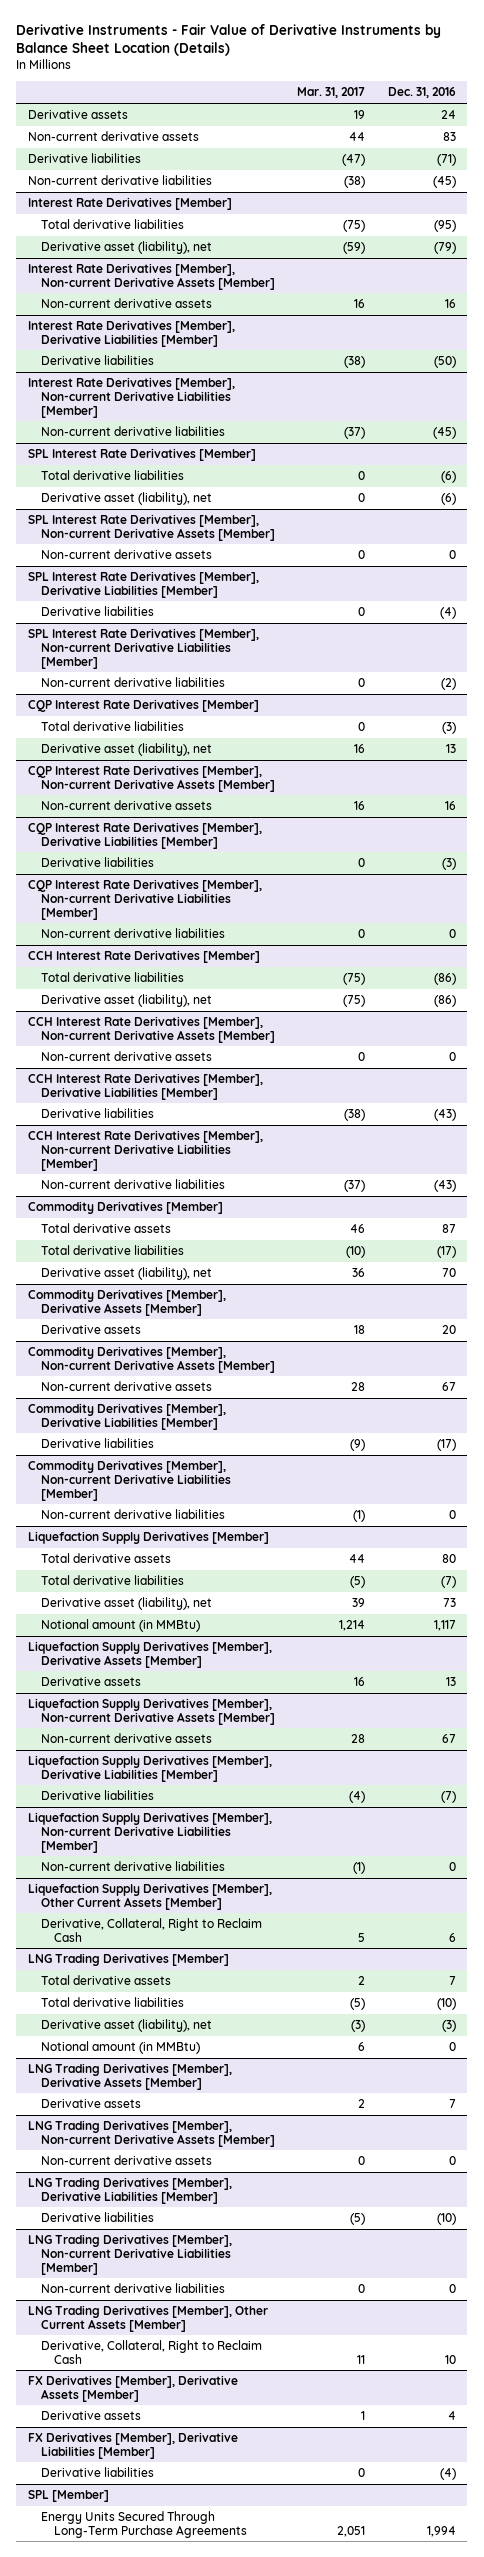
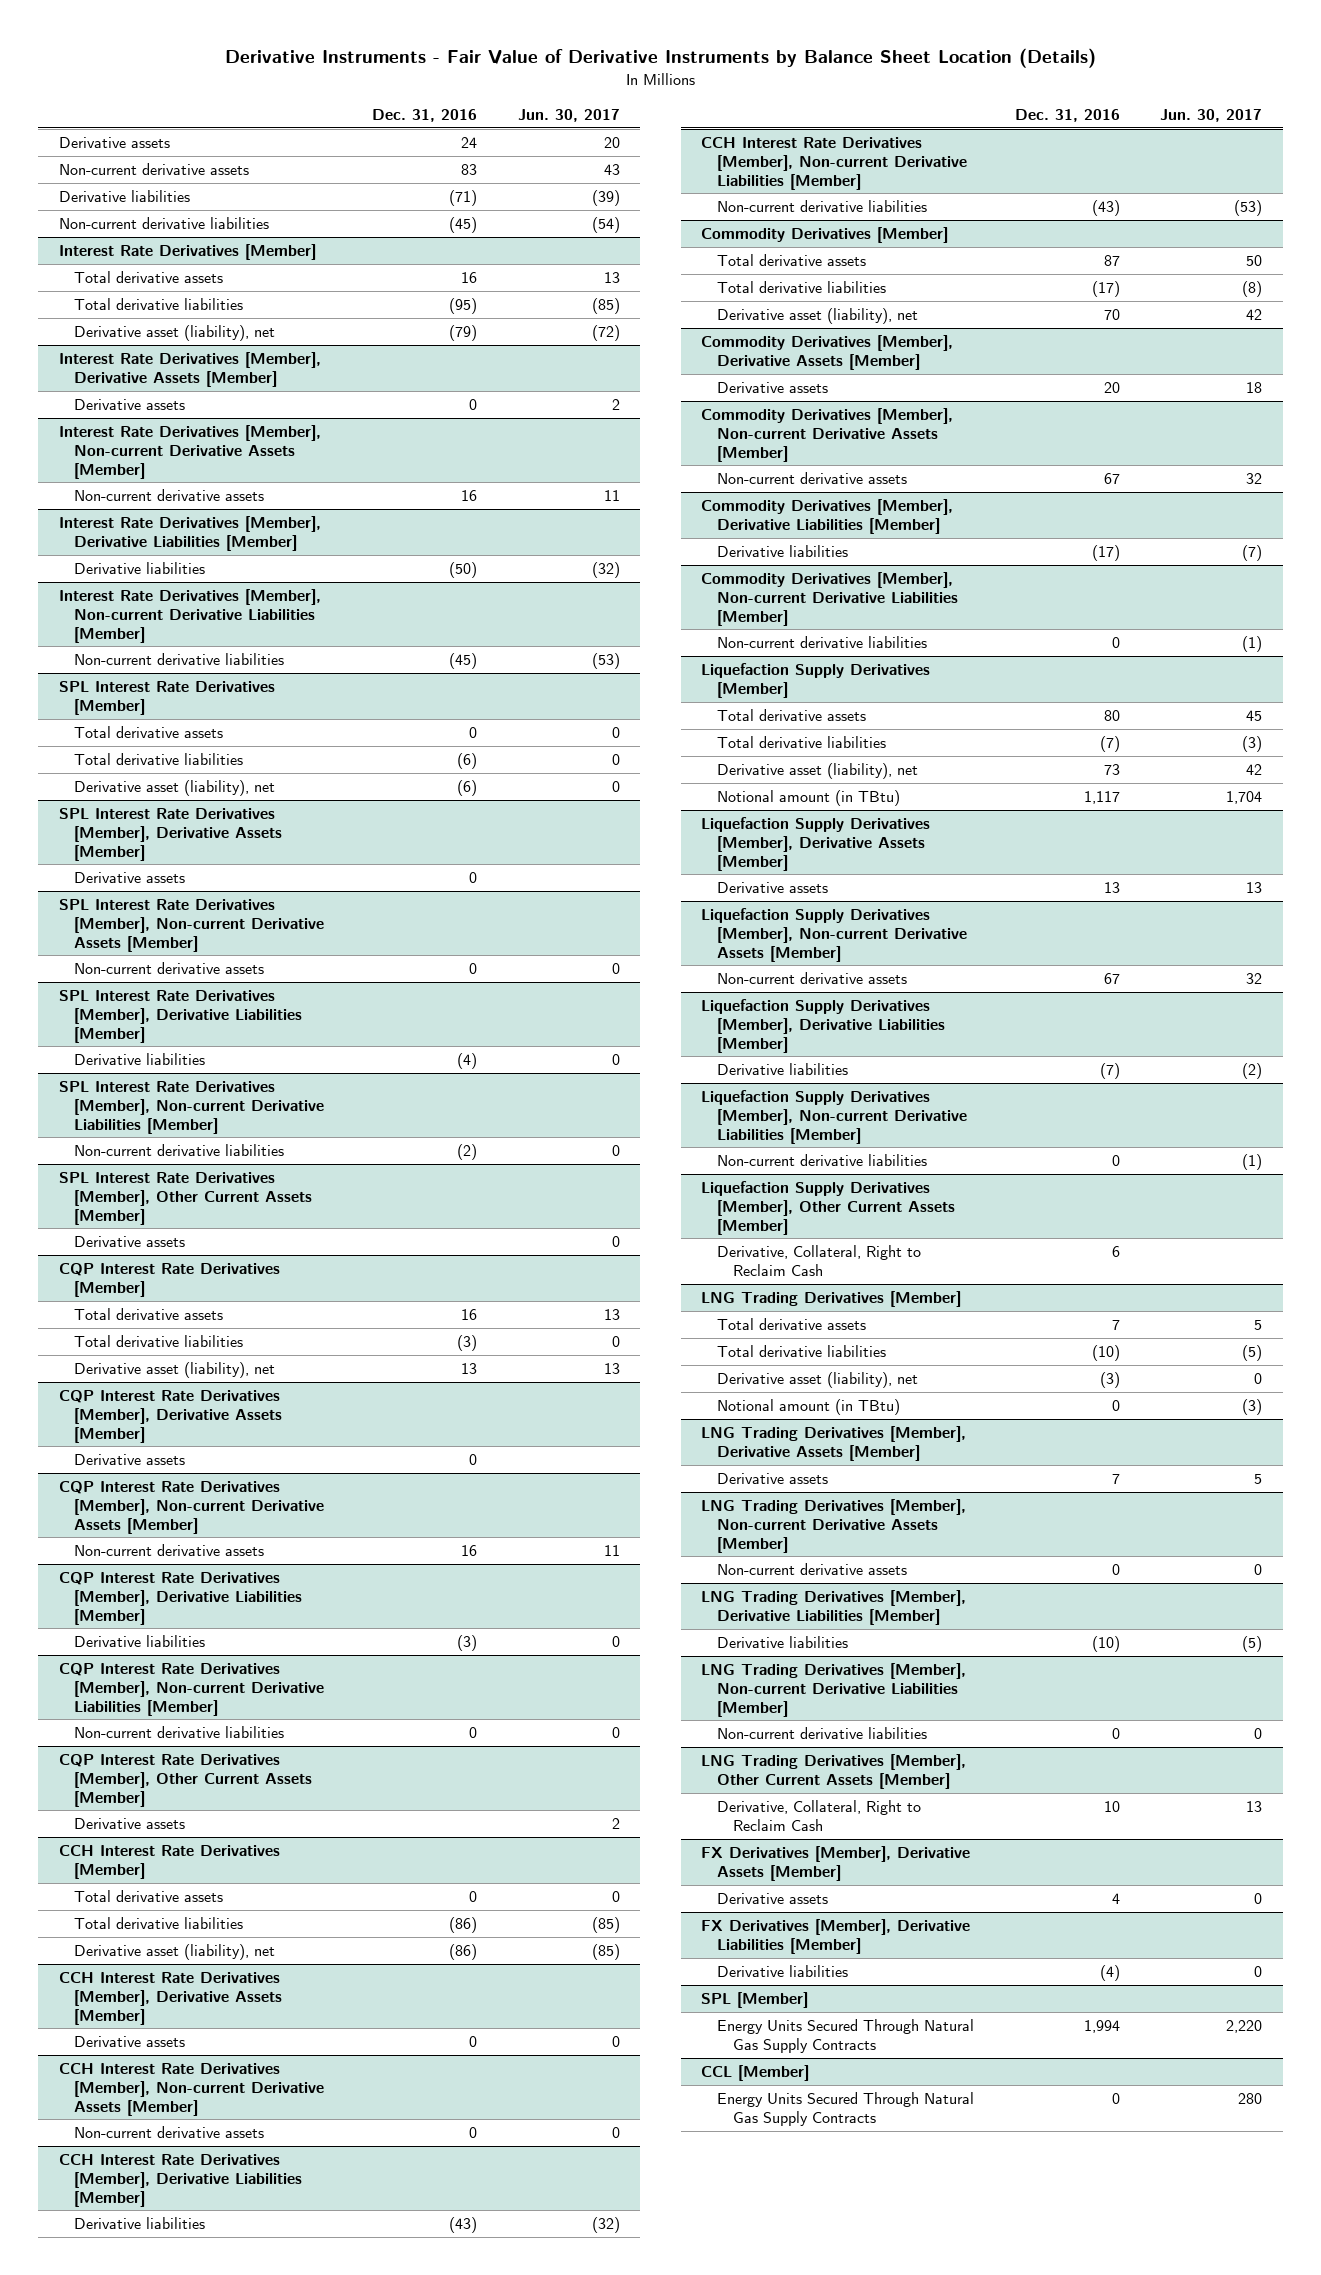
- | Mar. 31, 2017 | Dec. 31, 2016
+ | Dec. 31, 2016 | Jun. 30, 2017
@ Interest Rate Derivatives [Member]
+ Total derivative assets | 16 | 13
+ Interest Rate Derivatives [Member], Derivative Assets [Member]
+ Derivative assets | 0 | 2
@ SPL Interest Rate Derivatives [Member]
+ Total derivative assets | 0 | 0
+ SPL Interest Rate Derivatives [Member], Derivative Assets [Member]
+ Derivative assets | 0 |
+ SPL Interest Rate Derivatives [Member], Other Current Assets [Member]
+ Derivative assets | | 0
@ CQP Interest Rate Derivatives [Member]
+ Total derivative assets | 16 | 13
+ CQP Interest Rate Derivatives [Member], Derivative Assets [Member]
+ Derivative assets | 0 |
+ CQP Interest Rate Derivatives [Member], Other Current Assets [Member]
+ Derivative assets | | 2
@ CCH Interest Rate Derivatives [Member]
+ Total derivative assets | 0 | 0
+ CCH Interest Rate Derivatives [Member], Derivative Assets [Member]
+ Derivative assets | 0 | 0
@ Liquefaction Supply Derivatives [Member]
- Notional amount (in MMBtu) | 1,214 | 1,117
+ Notional amount (in TBtu) | 1,117 | 1,704
@ LNG Trading Derivatives [Member]
- Notional amount (in MMBtu) | 6 | 0
+ Notional amount (in TBtu) | 0 | (3)
@ SPL [Member]
- Energy Units Secured Through Long-Term Purchase Agreements | 2,051 | 1,994
+ Energy Units Secured Through Natural Gas Supply Contracts | 1,994 | 2,220
+ CCL [Member]
+ Energy Units Secured Through Natural Gas Supply Contracts | 0 | 280

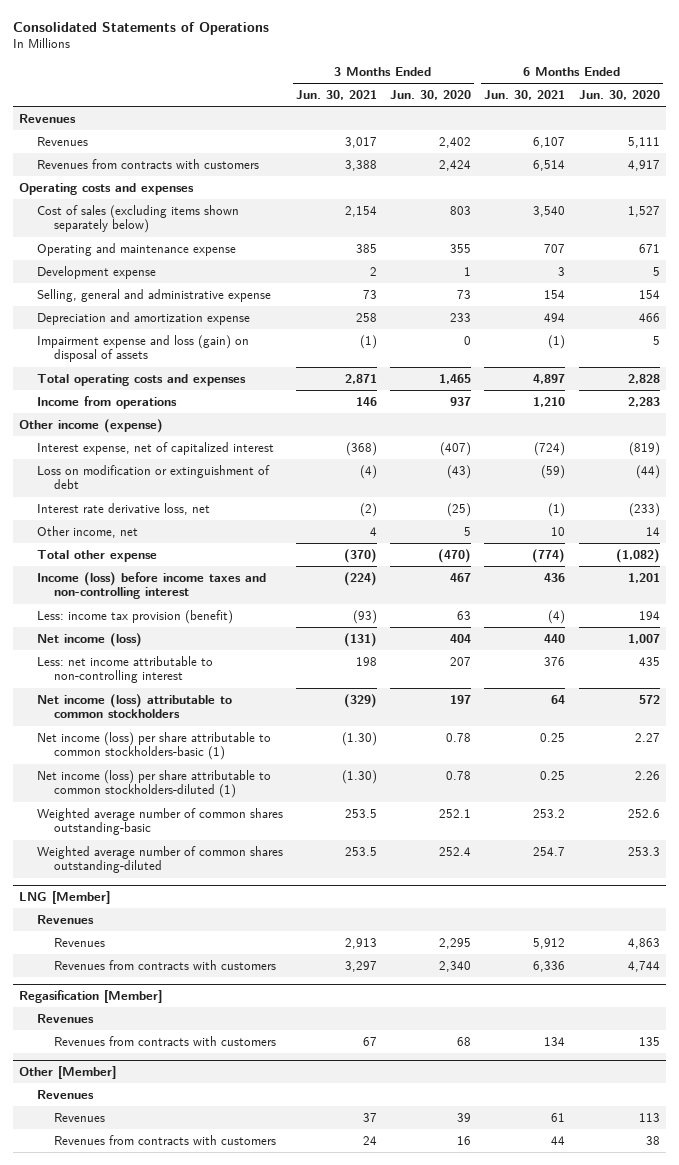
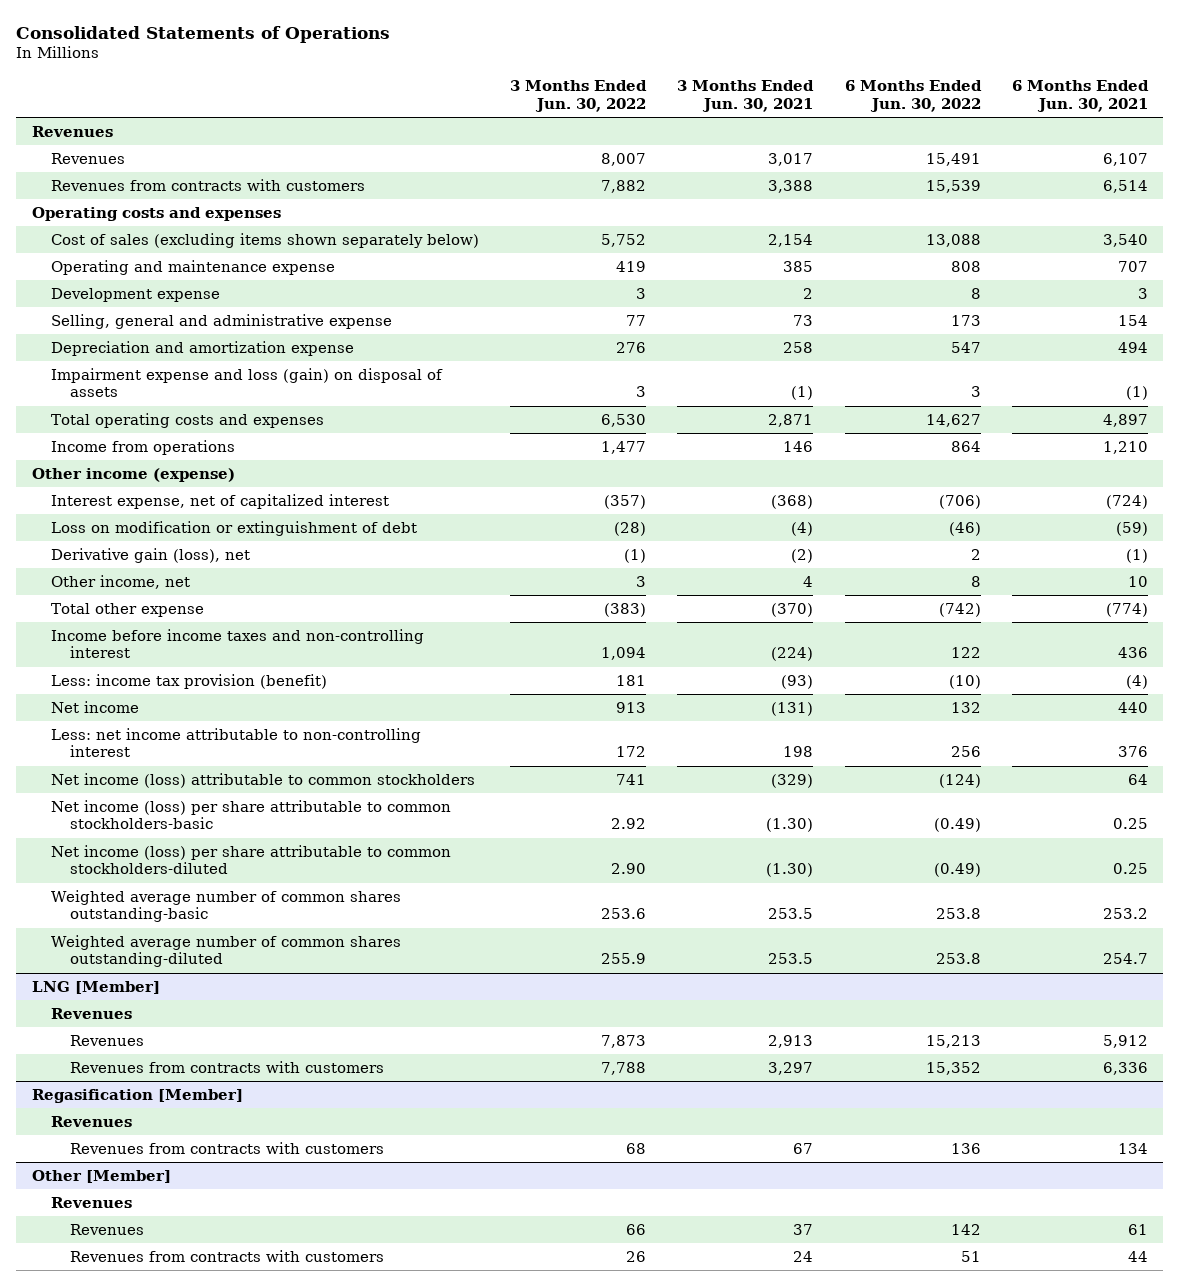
- | 3 Months Ended Jun. 30, 2021 | 3 Months Ended Jun. 30, 2020 | 6 Months Ended Jun. 30, 2021 | 6 Months Ended Jun. 30, 2020
+ | 3 Months Ended Jun. 30, 2022 | 3 Months Ended Jun. 30, 2021 | 6 Months Ended Jun. 30, 2022 | 6 Months Ended Jun. 30, 2021
- Interest rate derivative loss, net | (2) | (25) | (1) | (233)
+ Derivative gain (loss), net | (1) | (2) | 2 | (1)
- Income (loss) before income taxes and non-controlling interest | (224) | 467 | 436 | 1,201
+ Income before income taxes and non-controlling interest | 1,094 | (224) | 122 | 436
- Net income (loss) | (131) | 404 | 440 | 1,007
+ Net income | 913 | (131) | 132 | 440
- Net income (loss) per share attributable to common stockholders-basic (1) | (1.30) | 0.78 | 0.25 | 2.27
- Net income (loss) per share attributable to common stockholders-diluted (1) | (1.30) | 0.78 | 0.25 | 2.26
+ Net income (loss) per share attributable to common stockholders-basic | 2.92 | (1.30) | (0.49) | 0.25
+ Net income (loss) per share attributable to common stockholders-diluted | 2.90 | (1.30) | (0.49) | 0.25

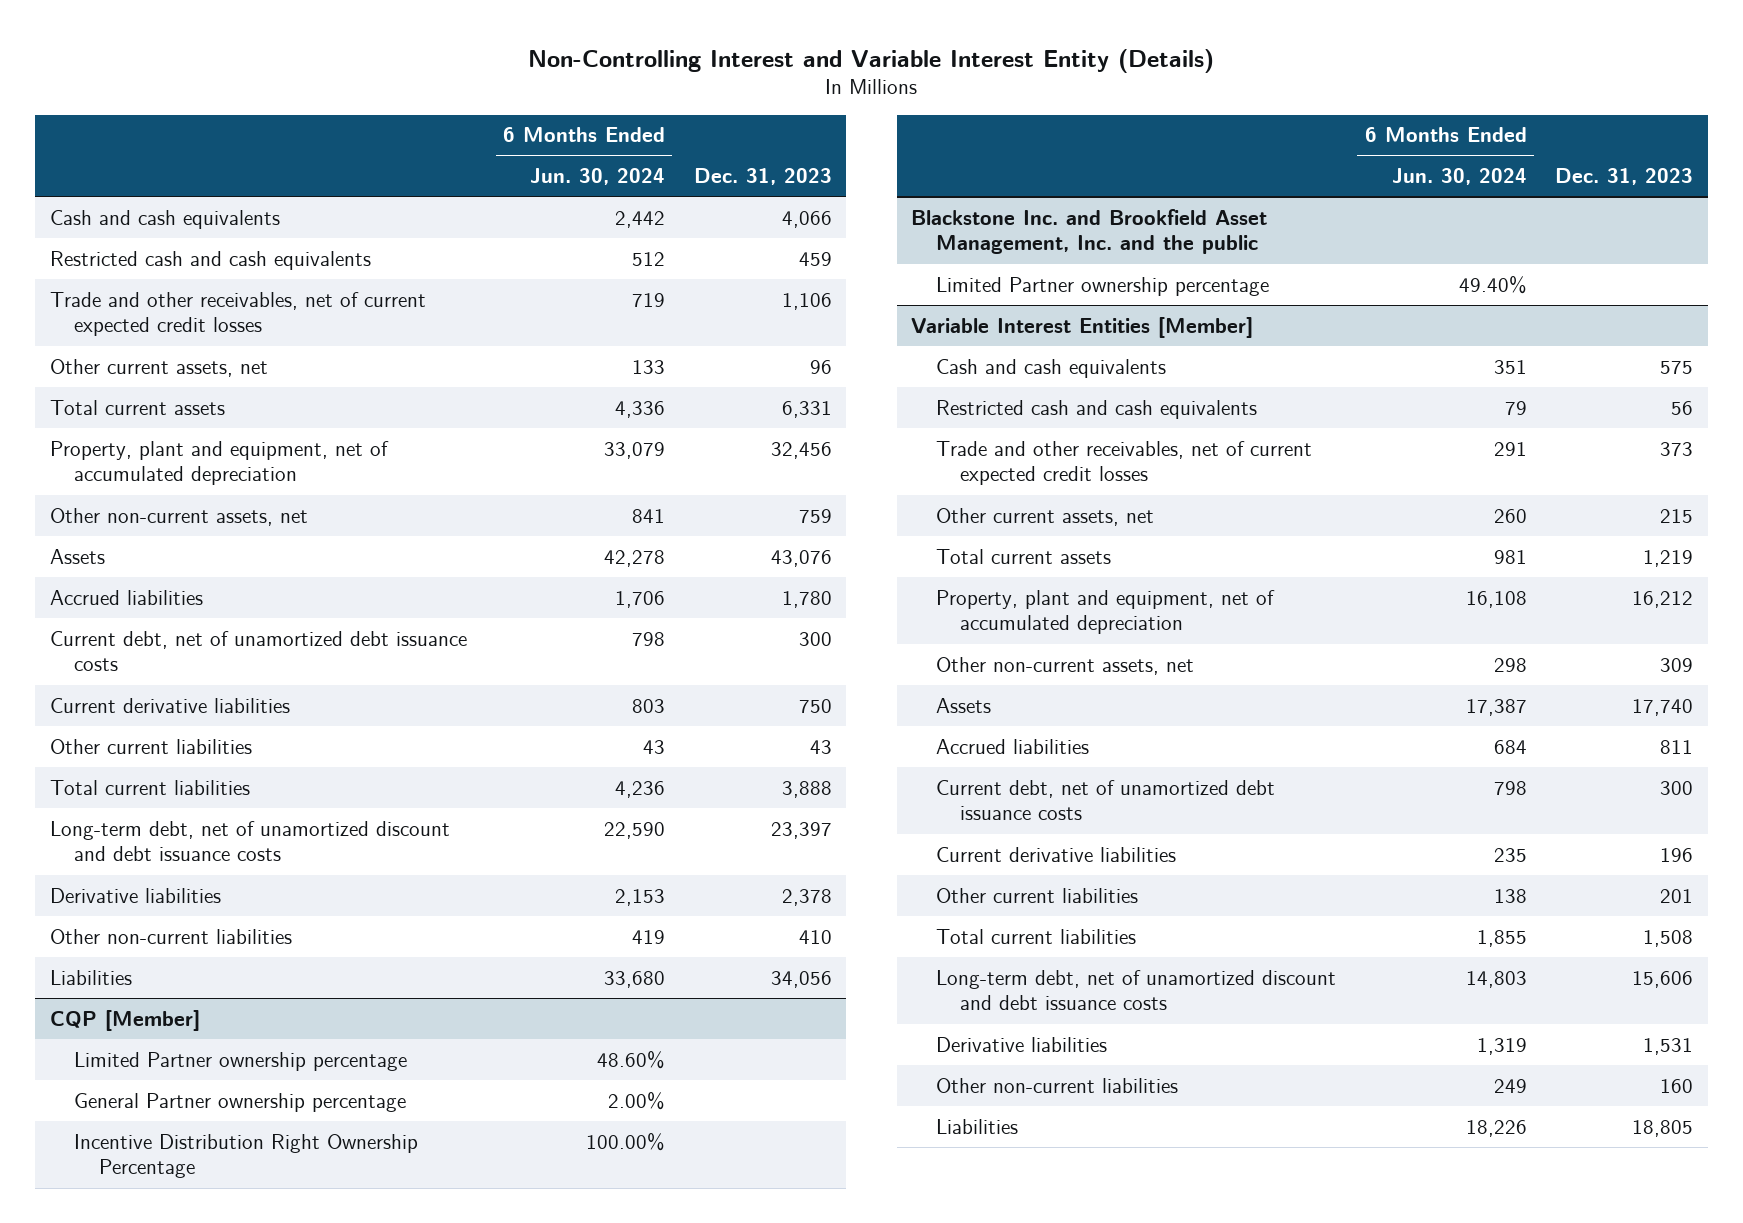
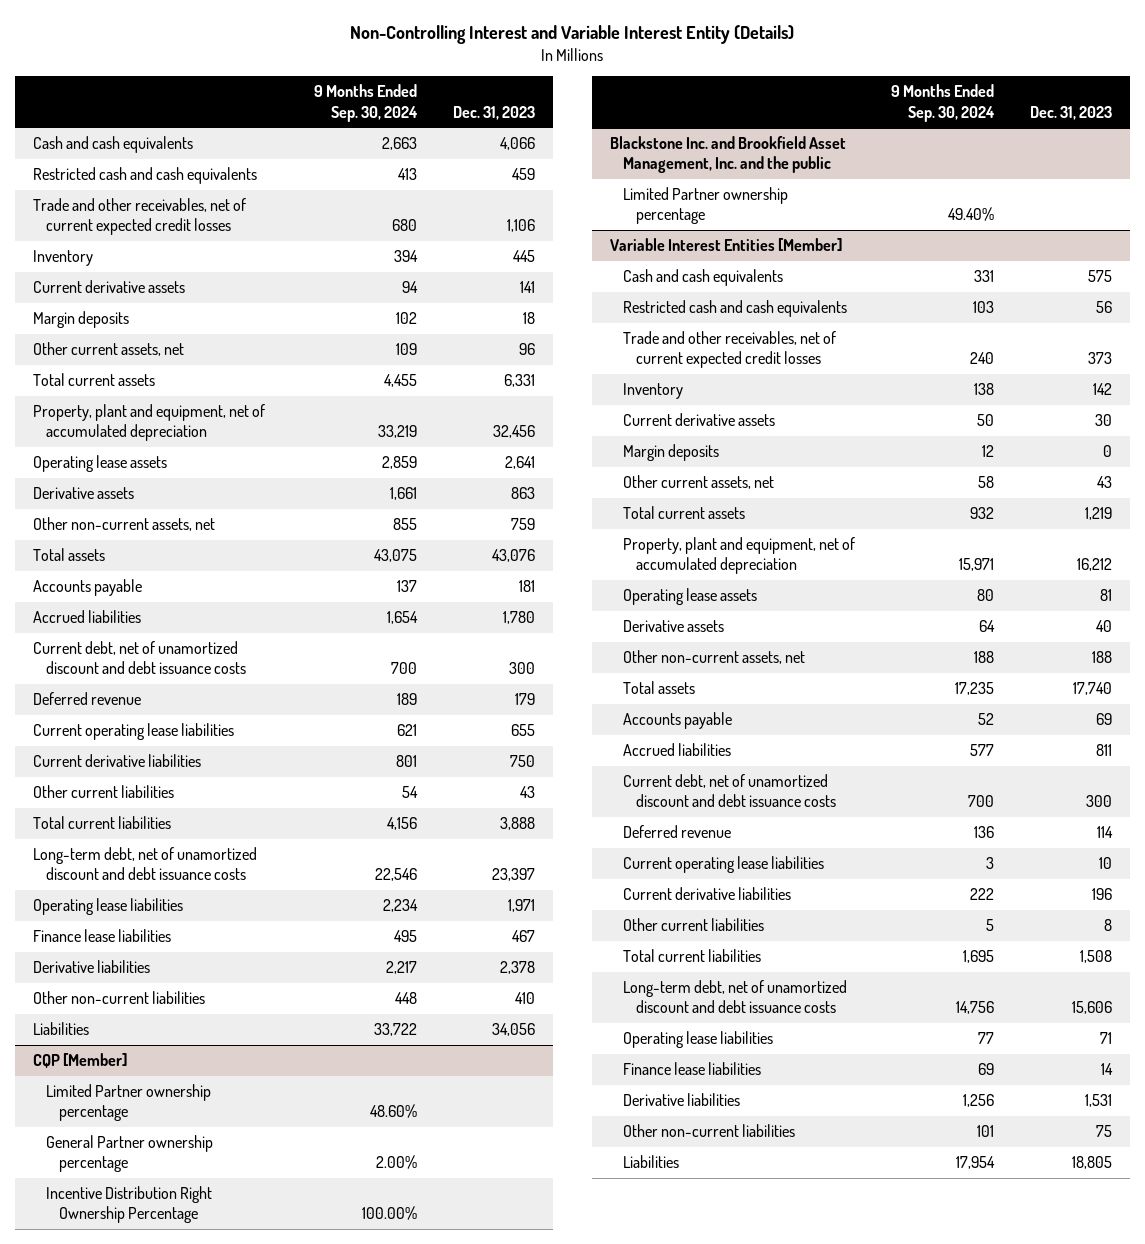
- | 6 Months Ended Jun. 30, 2024 | Dec. 31, 2023
+ | 9 Months Ended Sep. 30, 2024 | Dec. 31, 2023
+ Inventory | 394 | 445
+ Current derivative assets | 94 | 141
+ Margin deposits | 102 | 18
+ Operating lease assets | 2,859 | 2,641
+ Derivative assets | 1,661 | 863
- Assets | 42,278 | 43,076
+ Total assets | 43,075 | 43,076
+ Accounts payable | 137 | 181
- Current debt, net of unamortized debt issuance costs | 798 | 300
+ Current debt, net of unamortized discount and debt issuance costs | 700 | 300
+ Deferred revenue | 189 | 179
+ Current operating lease liabilities | 621 | 655
+ Operating lease liabilities | 2,234 | 1,971
+ Finance lease liabilities | 495 | 467
@ Variable Interest Entities [Member]
- Other current assets, net | 260 | 215
+ Inventory | 138 | 142
+ Current derivative assets | 50 | 30
+ Margin deposits | 12 | 0
+ Other current assets, net | 58 | 43
- Other non-current assets, net | 298 | 309
- Assets | 17,387 | 17,740
+ Operating lease assets | 80 | 81
+ Derivative assets | 64 | 40
+ Other non-current assets, net | 188 | 188
+ Total assets | 17,235 | 17,740
+ Accounts payable | 52 | 69
- Current debt, net of unamortized debt issuance costs | 798 | 300
+ Current debt, net of unamortized discount and debt issuance costs | 700 | 300
+ Deferred revenue | 136 | 114
+ Current operating lease liabilities | 3 | 10
- Other current liabilities | 138 | 201
+ Other current liabilities | 5 | 8
+ Operating lease liabilities | 77 | 71
+ Finance lease liabilities | 69 | 14
- Other non-current liabilities | 249 | 160
+ Other non-current liabilities | 101 | 75

